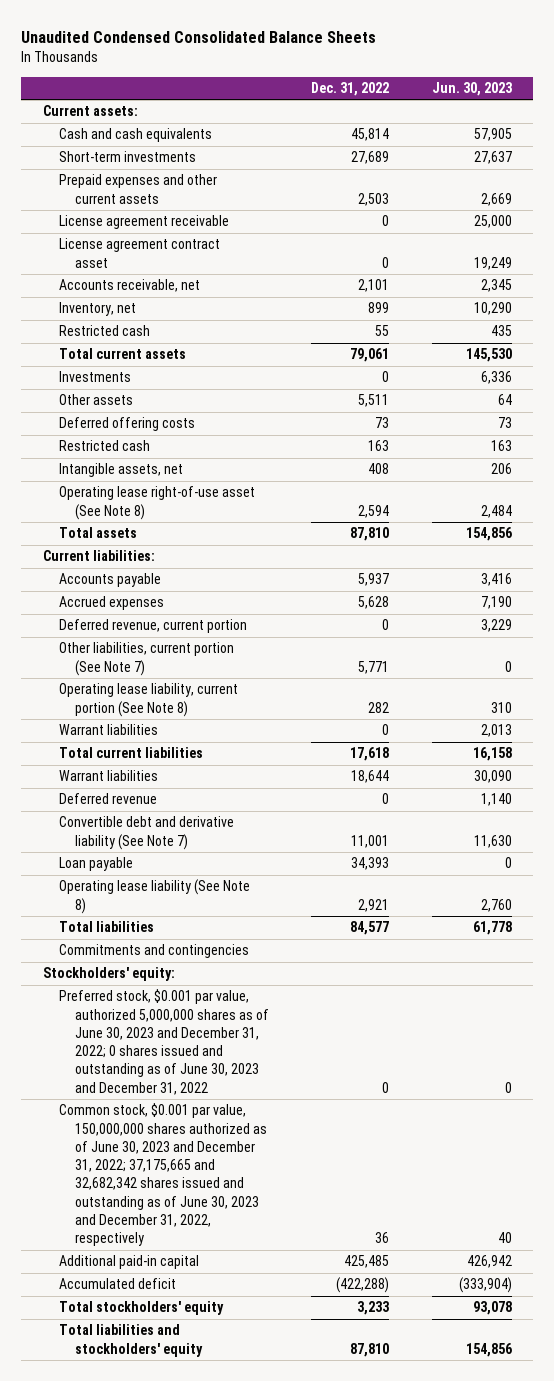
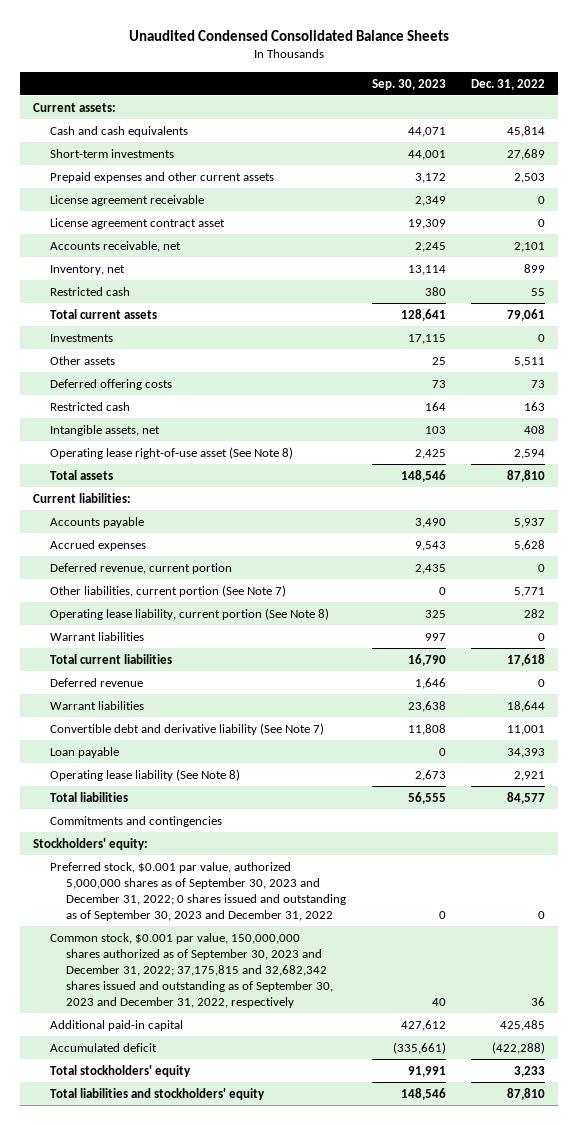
- | Dec. 31, 2022 | Jun. 30, 2023
+ | Sep. 30, 2023 | Dec. 31, 2022
moved down: Warrant liabilities | 23,638 | 18,644
- Preferred stock, $0.001 par value, authorized 5,000,000 shares as of June 30, 2023 and December 31, 2022; 0 shares issued and outstanding as of June 30, 2023 and December 31, 2022 | 0 | 0
- Common stock, $0.001 par value, 150,000,000 shares authorized as of June 30, 2023 and December 31, 2022; 37,175,665 and 32,682,342 shares issued and outstanding as of June 30, 2023 and December 31, 2022, respectively | 36 | 40
+ Preferred stock, $0.001 par value, authorized 5,000,000 shares as of September 30, 2023 and December 31, 2022; 0 shares issued and outstanding as of September 30, 2023 and December 31, 2022 | 0 | 0
+ Common stock, $0.001 par value, 150,000,000 shares authorized as of September 30, 2023 and December 31, 2022; 37,175,815 and 32,682,342 shares issued and outstanding as of September 30, 2023 and December 31, 2022, respectively | 40 | 36

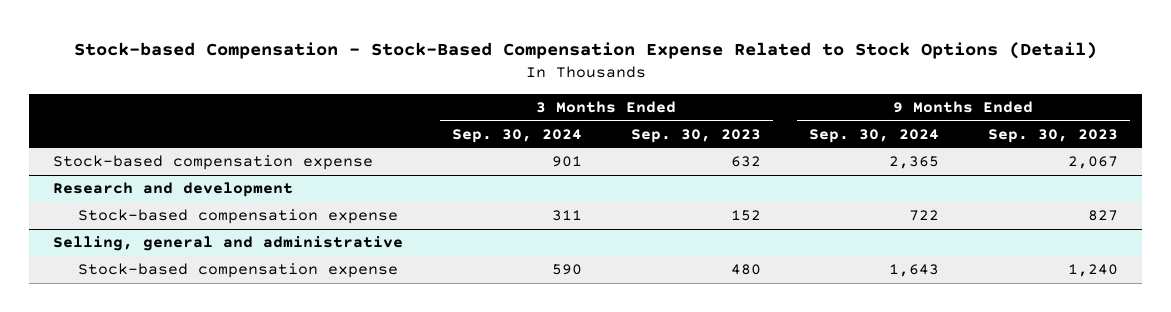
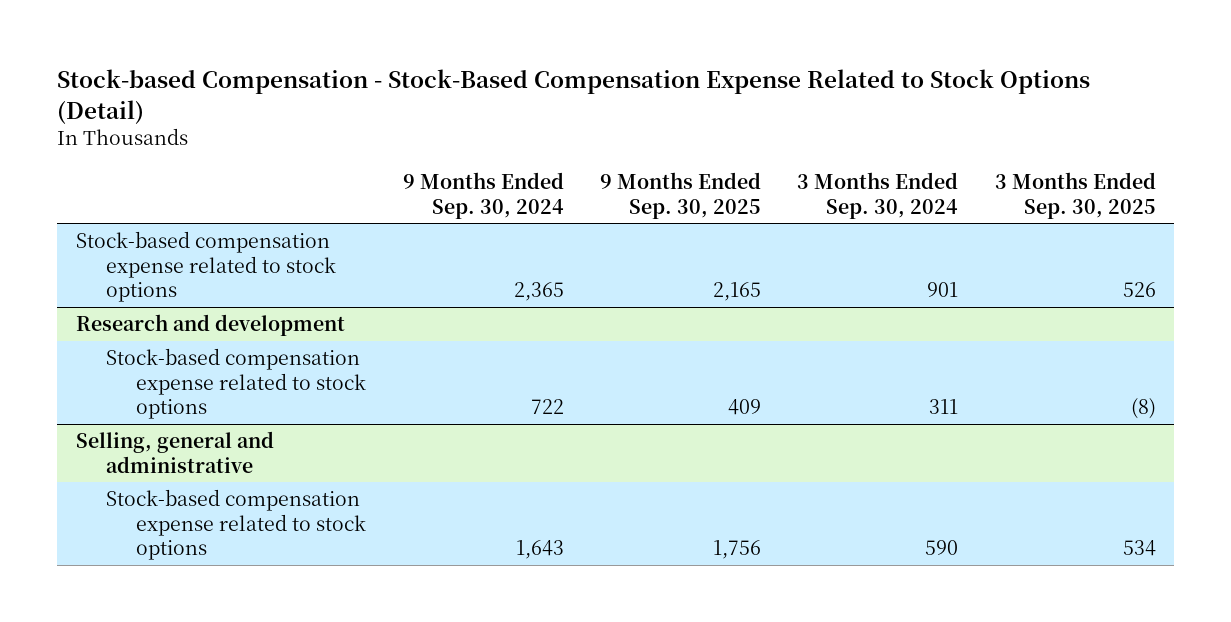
- | 3 Months Ended Sep. 30, 2024 | 3 Months Ended Sep. 30, 2023 | 9 Months Ended Sep. 30, 2024 | 9 Months Ended Sep. 30, 2023
+ | 9 Months Ended Sep. 30, 2024 | 9 Months Ended Sep. 30, 2025 | 3 Months Ended Sep. 30, 2024 | 3 Months Ended Sep. 30, 2025
- Stock-based compensation expense | 901 | 632 | 2,365 | 2,067
+ Stock-based compensation expense related to stock options | 2,365 | 2,165 | 901 | 526
@ Research and development
- Stock-based compensation expense | 311 | 152 | 722 | 827
+ Stock-based compensation expense related to stock options | 722 | 409 | 311 | (8)
@ Selling, general and administrative
- Stock-based compensation expense | 590 | 480 | 1,643 | 1,240
+ Stock-based compensation expense related to stock options | 1,643 | 1,756 | 590 | 534

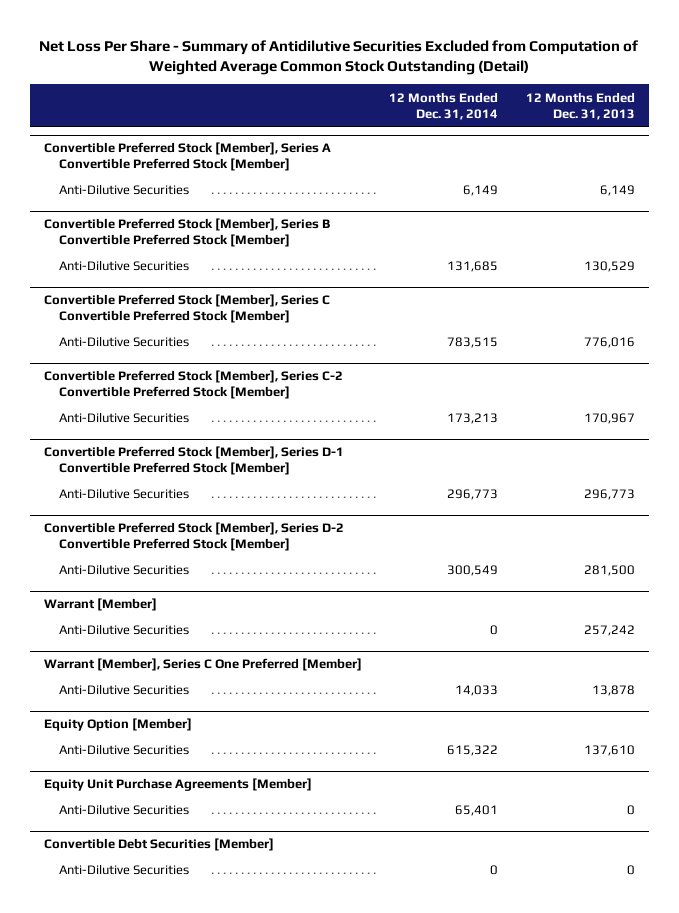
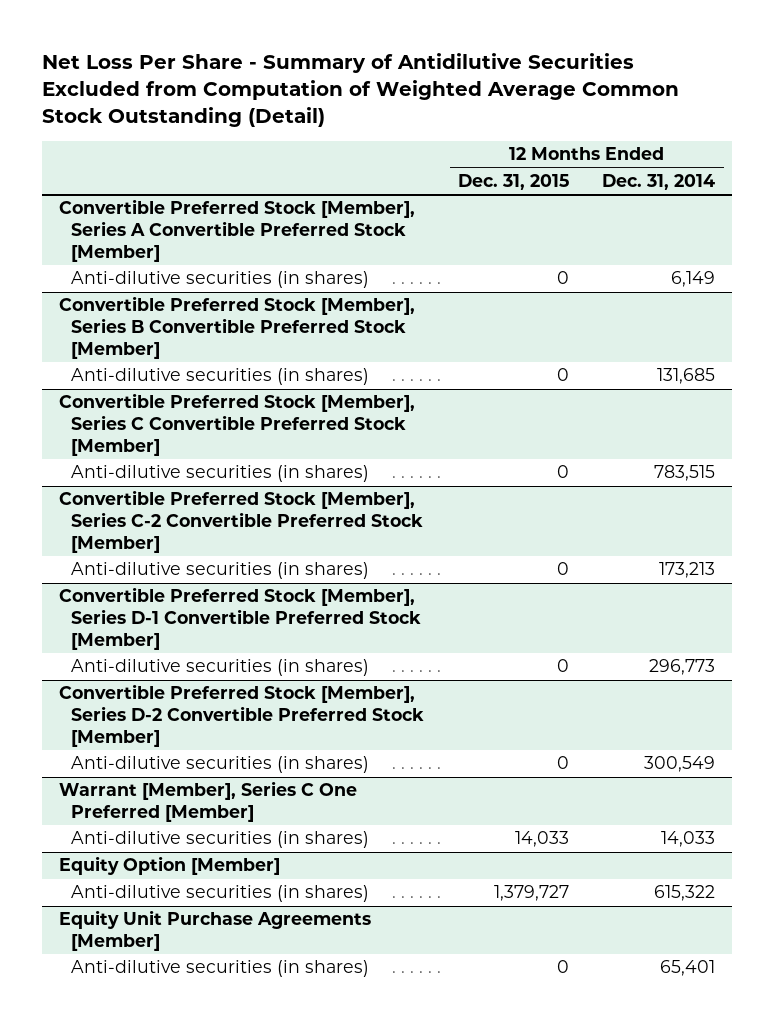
- | 12 Months Ended Dec. 31, 2014 | 12 Months Ended Dec. 31, 2013
+ | 12 Months Ended Dec. 31, 2015 | 12 Months Ended Dec. 31, 2014
@ Convertible Preferred Stock [Member], Series A Convertible Preferred Stock [Member]
- Anti-Dilutive Securities | 6,149 | 6,149
+ Anti-dilutive securities (in shares) | 0 | 6,149
@ Convertible Preferred Stock [Member], Series B Convertible Preferred Stock [Member]
- Anti-Dilutive Securities | 131,685 | 130,529
+ Anti-dilutive securities (in shares) | 0 | 131,685
@ Convertible Preferred Stock [Member], Series C Convertible Preferred Stock [Member]
- Anti-Dilutive Securities | 783,515 | 776,016
+ Anti-dilutive securities (in shares) | 0 | 783,515
@ Convertible Preferred Stock [Member], Series C-2 Convertible Preferred Stock [Member]
- Anti-Dilutive Securities | 173,213 | 170,967
+ Anti-dilutive securities (in shares) | 0 | 173,213
@ Convertible Preferred Stock [Member], Series D-1 Convertible Preferred Stock [Member]
- Anti-Dilutive Securities | 296,773 | 296,773
+ Anti-dilutive securities (in shares) | 0 | 296,773
@ Convertible Preferred Stock [Member], Series D-2 Convertible Preferred Stock [Member]
- Anti-Dilutive Securities | 300,549 | 281,500
- Warrant [Member]
- Anti-Dilutive Securities | 0 | 257,242
@ Convertible Preferred Stock [Member], Series D-2 Convertible Preferred Stock [Member]
+ Anti-dilutive securities (in shares) | 0 | 300,549
@ Warrant [Member], Series C One Preferred [Member]
- Anti-Dilutive Securities | 14,033 | 13,878
+ Anti-dilutive securities (in shares) | 14,033 | 14,033
@ Equity Option [Member]
- Anti-Dilutive Securities | 615,322 | 137,610
+ Anti-dilutive securities (in shares) | 1,379,727 | 615,322
@ Equity Unit Purchase Agreements [Member]
- Anti-Dilutive Securities | 65,401 | 0
- Convertible Debt Securities [Member]
- Anti-Dilutive Securities | 0 | 0
@ Equity Unit Purchase Agreements [Member]
+ Anti-dilutive securities (in shares) | 0 | 65,401

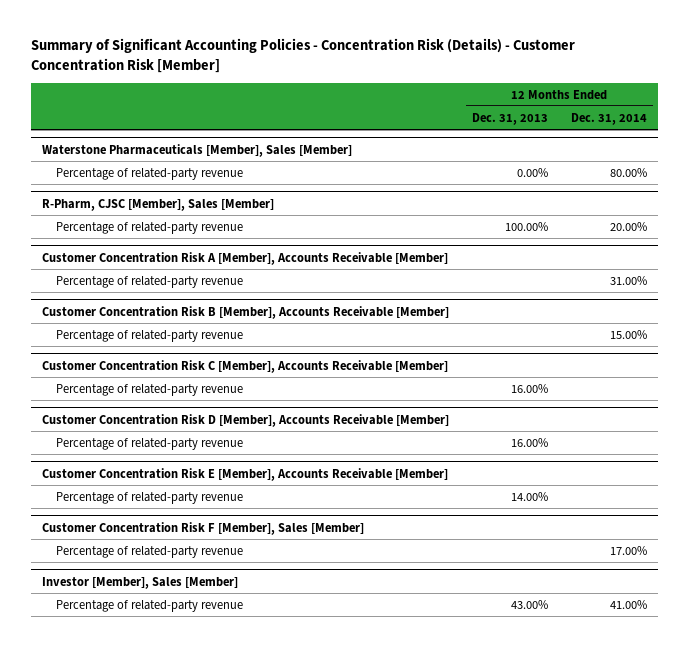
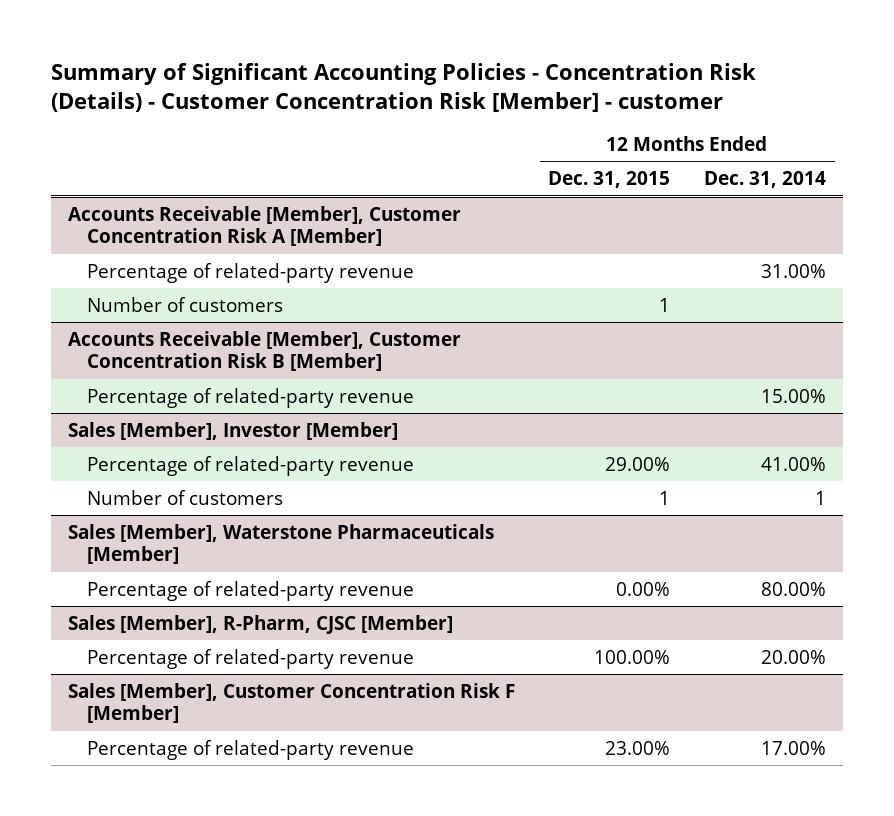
- Summary of Significant Accounting Policies - Concentration Risk (Details) - Customer Concentration Risk [Member]
+ Summary of Significant Accounting Policies - Concentration Risk (Details) - Customer Concentration Risk [Member] - customer
- | 12 Months Ended Dec. 31, 2013 | 12 Months Ended Dec. 31, 2014
+ | 12 Months Ended Dec. 31, 2015 | 12 Months Ended Dec. 31, 2014
- Waterstone Pharmaceuticals [Member], Sales [Member]
- Percentage of related-party revenue | 0.00% | 80.00%
- R-Pharm, CJSC [Member], Sales [Member]
- Percentage of related-party revenue | 100.00% | 20.00%
- Customer Concentration Risk A [Member], Accounts Receivable [Member]
+ Accounts Receivable [Member], Customer Concentration Risk A [Member]
- Customer Concentration Risk B [Member], Accounts Receivable [Member]
+ Number of customers | 1 |
+ Accounts Receivable [Member], Customer Concentration Risk B [Member]
- Customer Concentration Risk C [Member], Accounts Receivable [Member]
- Percentage of related-party revenue | 16.00% |
- Customer Concentration Risk D [Member], Accounts Receivable [Member]
- Percentage of related-party revenue | 16.00% |
- Customer Concentration Risk E [Member], Accounts Receivable [Member]
- Percentage of related-party revenue | 14.00% |
- Customer Concentration Risk F [Member], Sales [Member]
- Percentage of related-party revenue | | 17.00%
- Investor [Member], Sales [Member]
+ Sales [Member], Investor [Member]
+ Number of customers | 1 | 1
+ Sales [Member], Waterstone Pharmaceuticals [Member]
+ Percentage of related-party revenue | 0.00% | 80.00%
+ Sales [Member], R-Pharm, CJSC [Member]
+ Percentage of related-party revenue | 100.00% | 20.00%
+ Sales [Member], Customer Concentration Risk F [Member]
+ Percentage of related-party revenue | 23.00% | 17.00%

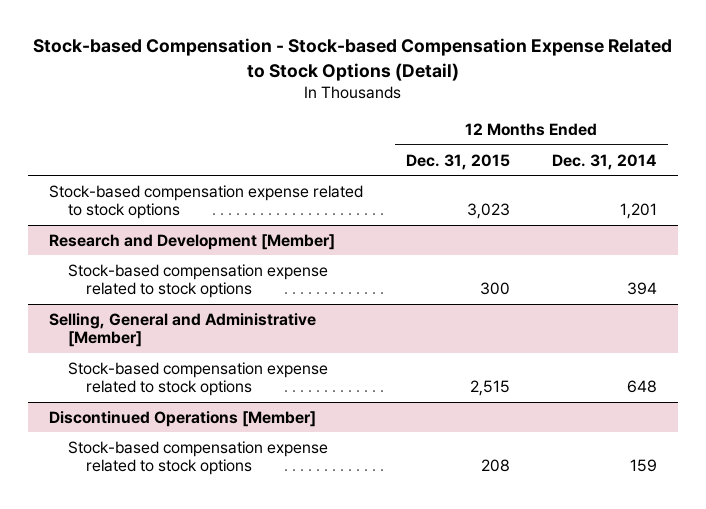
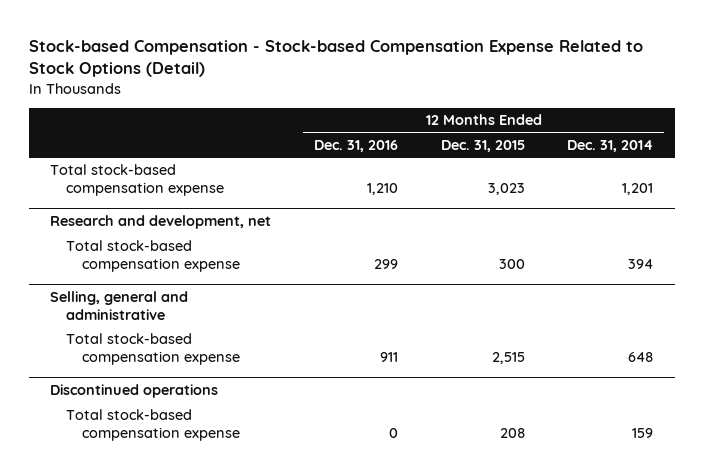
- | 12 Months Ended Dec. 31, 2015 | 12 Months Ended Dec. 31, 2014
+ | 12 Months Ended Dec. 31, 2016 | 12 Months Ended Dec. 31, 2015 | 12 Months Ended Dec. 31, 2014
- Stock-based compensation expense related to stock options | 3,023 | 1,201
- Research and Development [Member]
- Stock-based compensation expense related to stock options | 300 | 394
- Selling, General and Administrative [Member]
- Stock-based compensation expense related to stock options | 2,515 | 648
- Discontinued Operations [Member]
- Stock-based compensation expense related to stock options | 208 | 159
+ Total stock-based compensation expense | 1,210 | 3,023 | 1,201
+ Research and development, net
+ Total stock-based compensation expense | 299 | 300 | 394
+ Selling, general and administrative
+ Total stock-based compensation expense | 911 | 2,515 | 648
+ Discontinued operations
+ Total stock-based compensation expense | 0 | 208 | 159

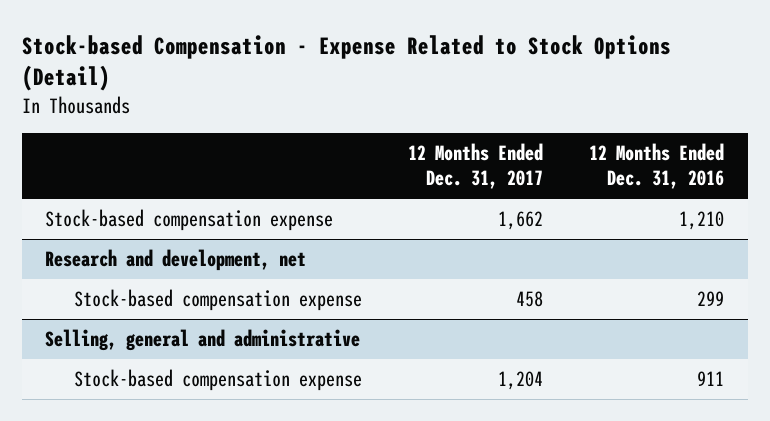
- Stock-based Compensation - Stock-based Compensation Expense Related to Stock Options (Detail)
+ Stock-based Compensation - Expense Related to Stock Options (Detail)
- | 12 Months Ended Dec. 31, 2016 | 12 Months Ended Dec. 31, 2015 | 12 Months Ended Dec. 31, 2014
+ | 12 Months Ended Dec. 31, 2017 | 12 Months Ended Dec. 31, 2016
- Total stock-based compensation expense | 1,210 | 3,023 | 1,201
+ Stock-based compensation expense | 1,662 | 1,210
@ Research and development, net
- Total stock-based compensation expense | 299 | 300 | 394
+ Stock-based compensation expense | 458 | 299
@ Selling, general and administrative
- Total stock-based compensation expense | 911 | 2,515 | 648
- Discontinued operations
- Total stock-based compensation expense | 0 | 208 | 159
@ Selling, general and administrative
+ Stock-based compensation expense | 1,204 | 911

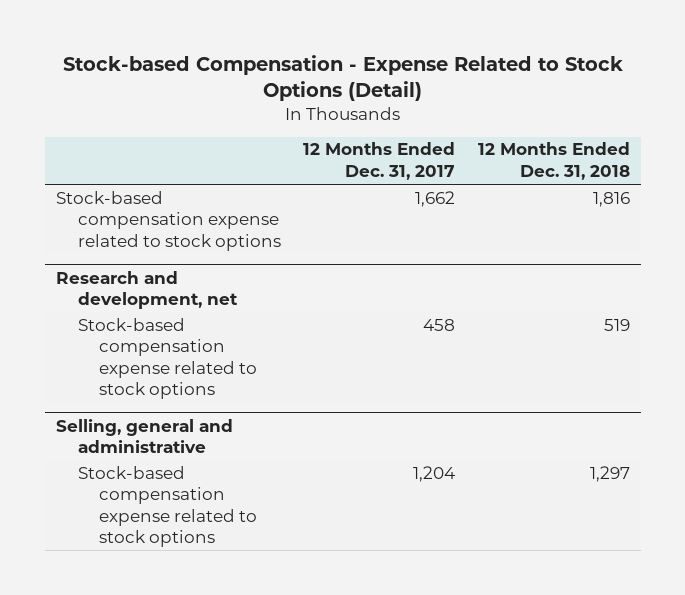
- | 12 Months Ended Dec. 31, 2017 | 12 Months Ended Dec. 31, 2016
+ | 12 Months Ended Dec. 31, 2017 | 12 Months Ended Dec. 31, 2018
- Stock-based compensation expense | 1,662 | 1,210
+ Stock-based compensation expense related to stock options | 1,662 | 1,816
@ Research and development, net
- Stock-based compensation expense | 458 | 299
+ Stock-based compensation expense related to stock options | 458 | 519
@ Selling, general and administrative
- Stock-based compensation expense | 1,204 | 911
+ Stock-based compensation expense related to stock options | 1,204 | 1,297

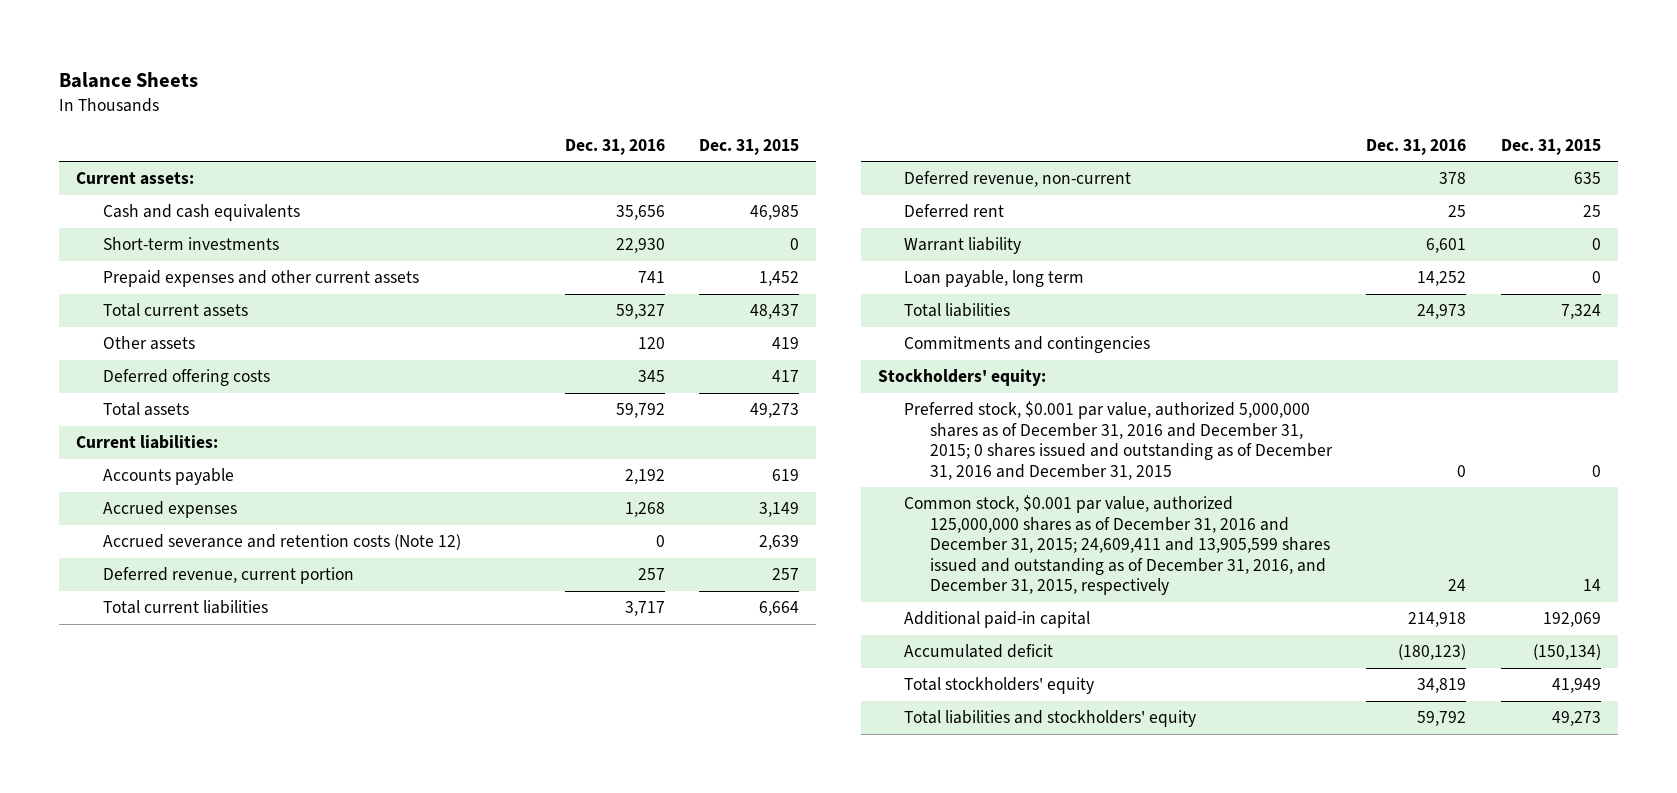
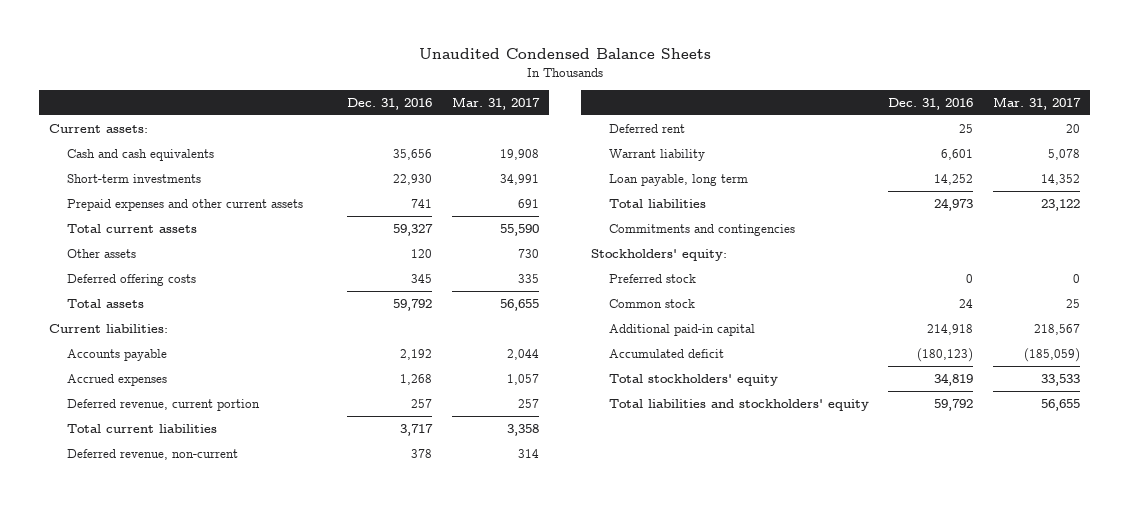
- Balance Sheets
+ Unaudited Condensed Balance Sheets
- | Dec. 31, 2016 | Dec. 31, 2015
+ | Dec. 31, 2016 | Mar. 31, 2017
- Accrued severance and retention costs (Note 12) | 0 | 2,639
- Preferred stock, $0.001 par value, authorized 5,000,000 shares as of December 31, 2016 and December 31, 2015; 0 shares issued and outstanding as of December 31, 2016 and December 31, 2015 | 0 | 0
- Common stock, $0.001 par value, authorized 125,000,000 shares as of December 31, 2016 and December 31, 2015; 24,609,411 and 13,905,599 shares issued and outstanding as of December 31, 2016, and December 31, 2015, respectively | 24 | 14
+ Preferred stock | 0 | 0
+ Common stock | 24 | 25

